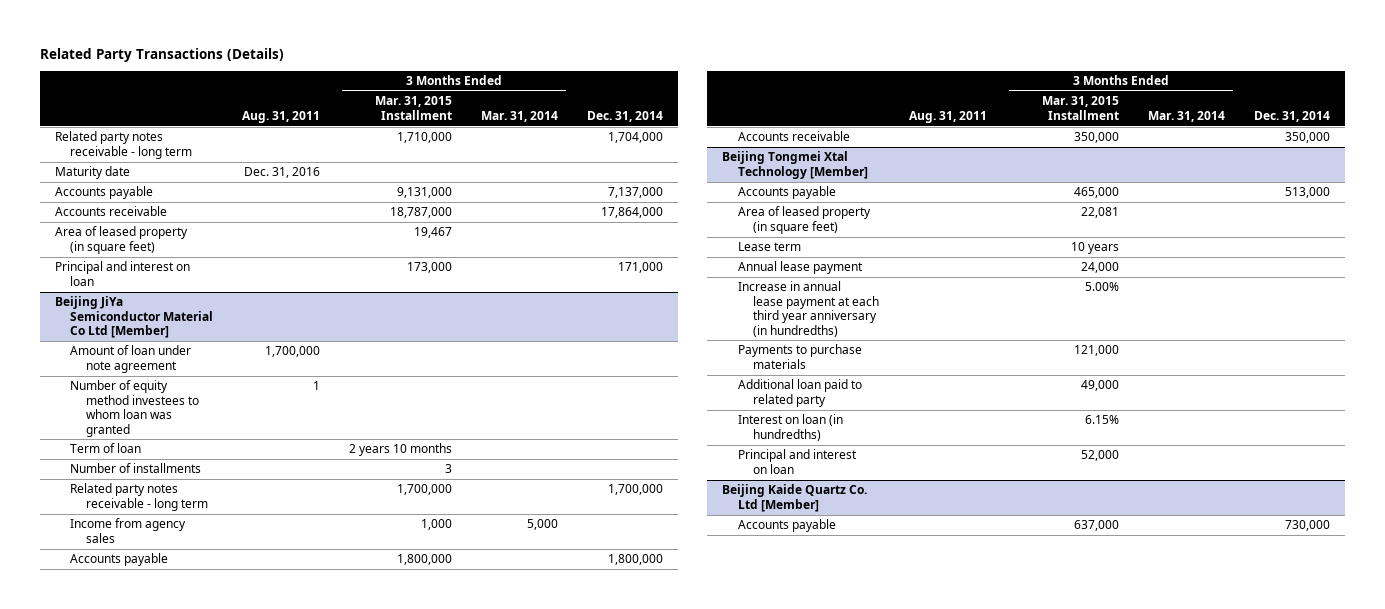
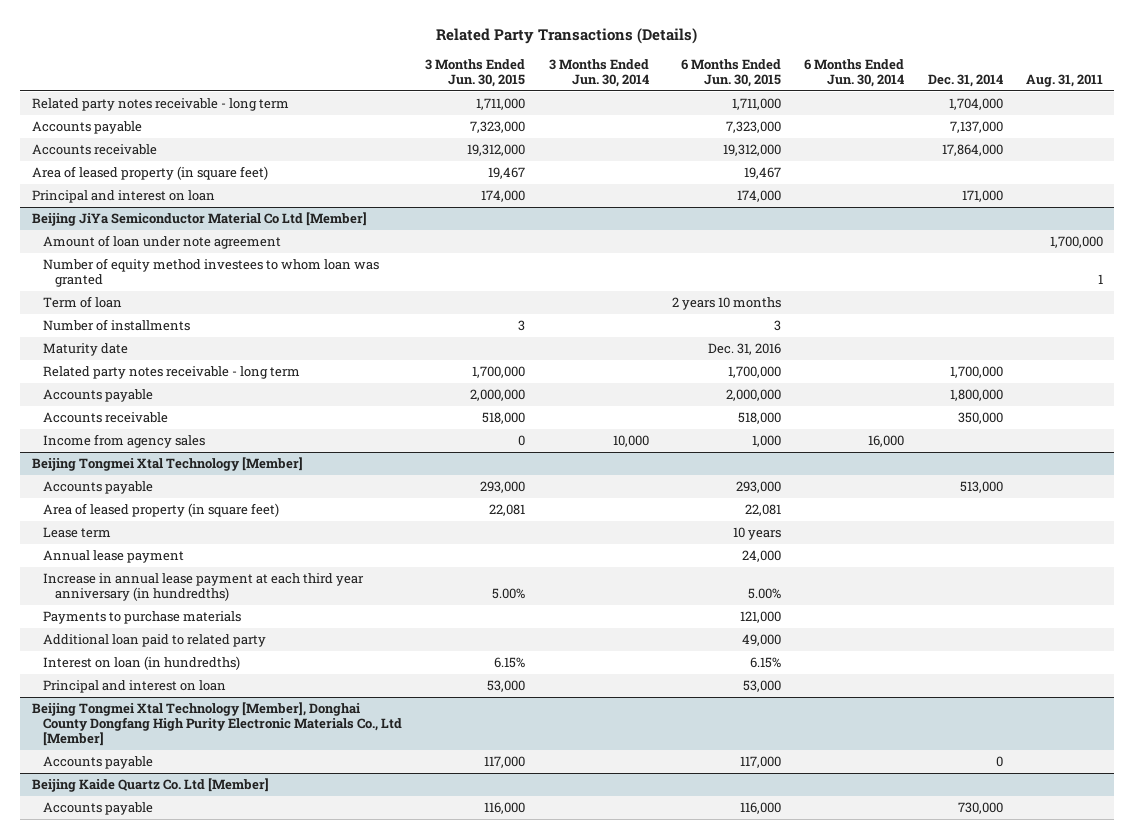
- | Aug. 31, 2011 | 3 Months Ended Mar. 31, 2015 Installment | 3 Months Ended Mar. 31, 2014 | Dec. 31, 2014
+ | 3 Months Ended Jun. 30, 2015 | 3 Months Ended Jun. 30, 2014 | 6 Months Ended Jun. 30, 2015 | 6 Months Ended Jun. 30, 2014 | Dec. 31, 2014 | Aug. 31, 2011
- Maturity date | Dec. 31, 2016 | | |
@ Beijing JiYa Semiconductor Material Co Ltd [Member]
+ Maturity date | | | Dec. 31, 2016 | | |
moved down: Income from agency sales | 0 | 10,000 | 1,000 | 16,000 | |
+ Beijing Tongmei Xtal Technology [Member], Donghai County Dongfang High Purity Electronic Materials Co., Ltd [Member]
+ Accounts payable | 117,000 | | 117,000 | | 0 |

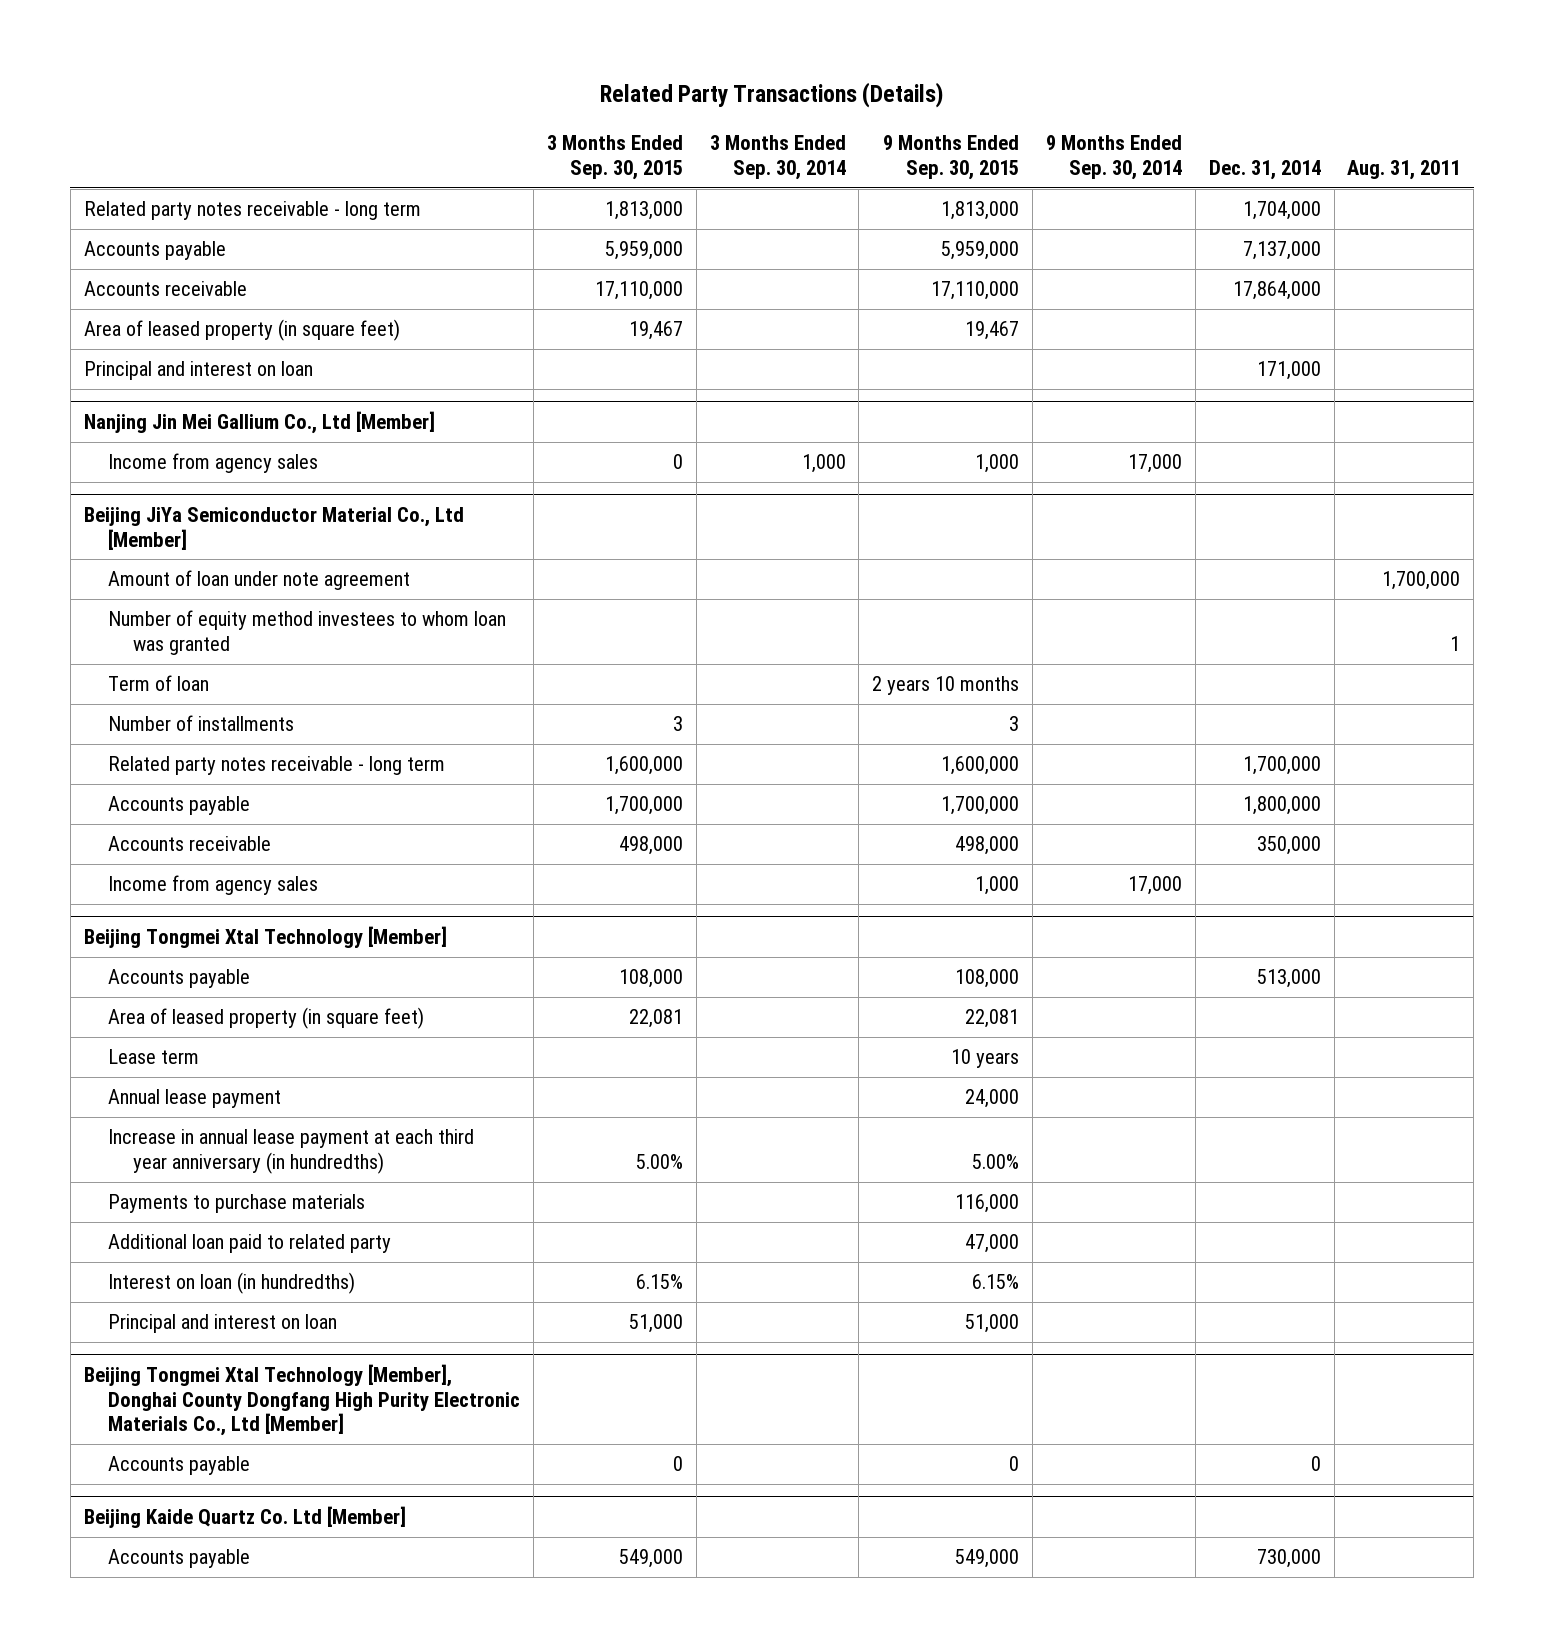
- | 3 Months Ended Jun. 30, 2015 | 3 Months Ended Jun. 30, 2014 | 6 Months Ended Jun. 30, 2015 | 6 Months Ended Jun. 30, 2014 | Dec. 31, 2014 | Aug. 31, 2011
+ | 3 Months Ended Sep. 30, 2015 | 3 Months Ended Sep. 30, 2014 | 9 Months Ended Sep. 30, 2015 | 9 Months Ended Sep. 30, 2014 | Dec. 31, 2014 | Aug. 31, 2011
- Beijing JiYa Semiconductor Material Co Ltd [Member]
+ Nanjing Jin Mei Gallium Co., Ltd [Member]
+ Income from agency sales | 0 | 1,000 | 1,000 | 17,000 | |
+ Beijing JiYa Semiconductor Material Co., Ltd [Member]
- Maturity date | | | Dec. 31, 2016 | | |

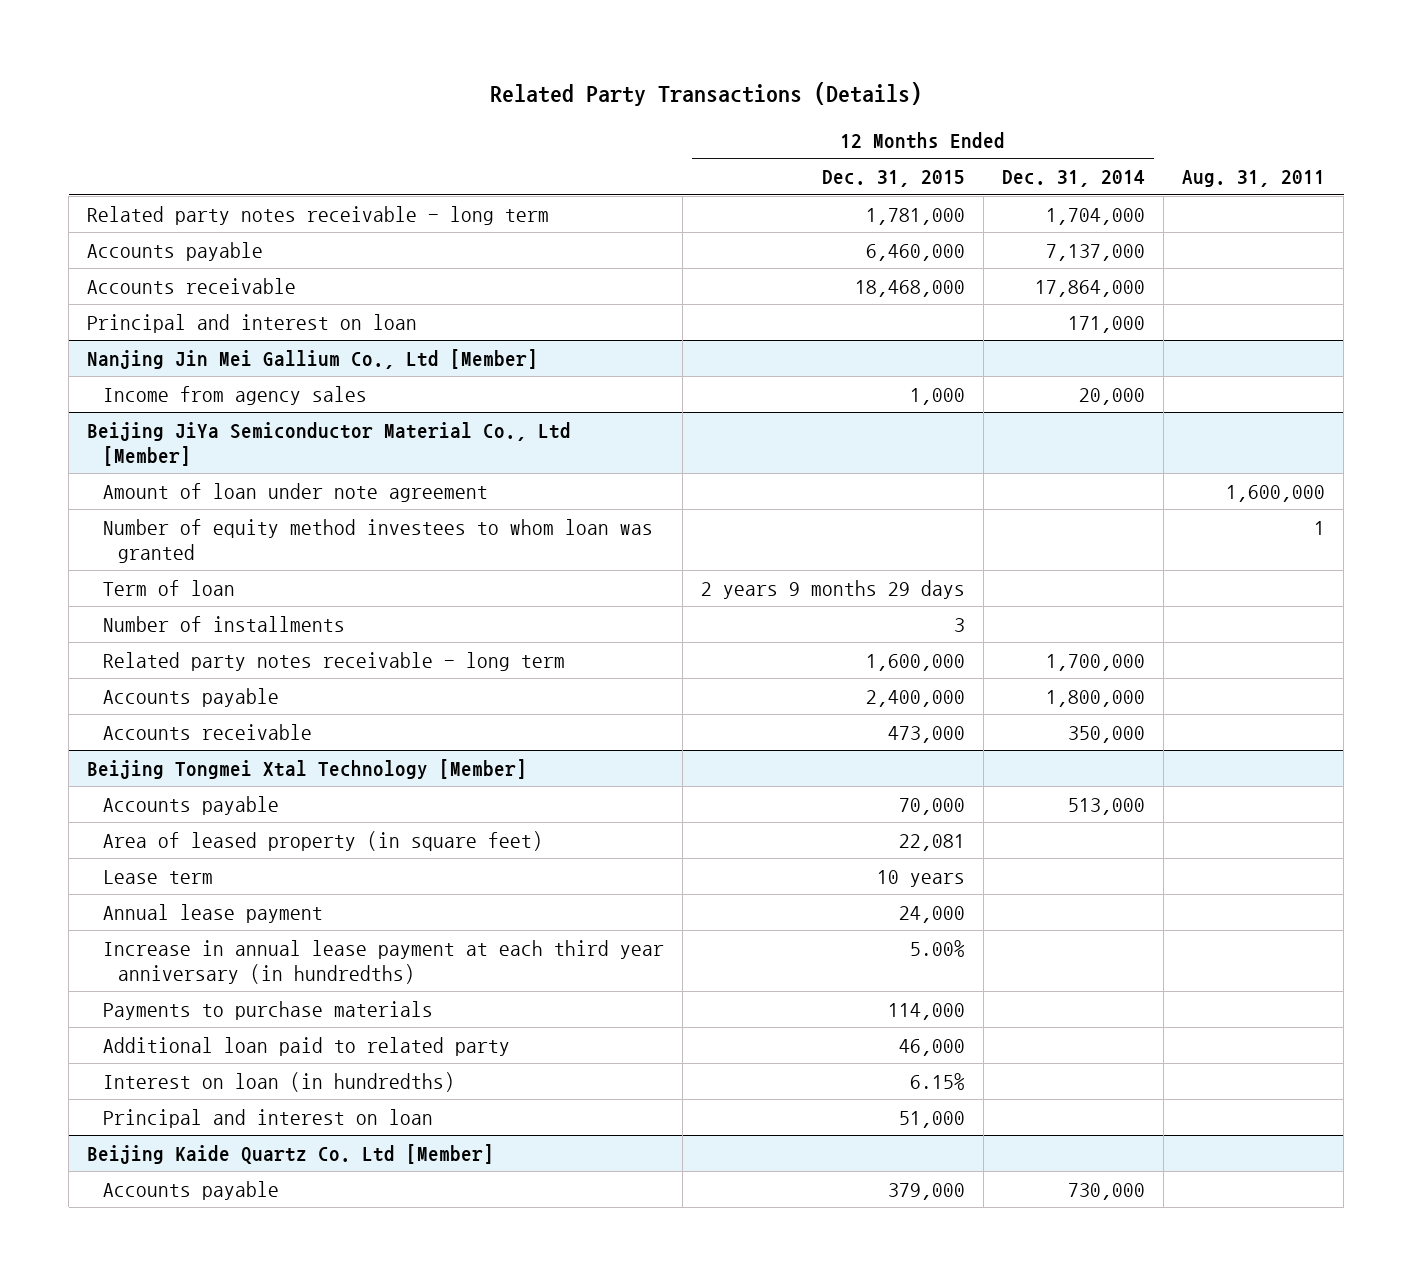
- | 3 Months Ended Sep. 30, 2015 | 3 Months Ended Sep. 30, 2014 | 9 Months Ended Sep. 30, 2015 | 9 Months Ended Sep. 30, 2014 | Dec. 31, 2014 | Aug. 31, 2011
+ | 12 Months Ended Dec. 31, 2015 | 12 Months Ended Dec. 31, 2014 | Aug. 31, 2011
- Area of leased property (in square feet) | 19,467 | | 19,467 | | |
@ Beijing JiYa Semiconductor Material Co., Ltd [Member]
- Amount of loan under note agreement | | | | | | 1,700,000
+ Amount of loan under note agreement | | | 1,600,000
- Income from agency sales | | | 1,000 | 17,000 | |
- Beijing Tongmei Xtal Technology [Member], Donghai County Dongfang High Purity Electronic Materials Co., Ltd [Member]
- Accounts payable | 0 | | 0 | | 0 |

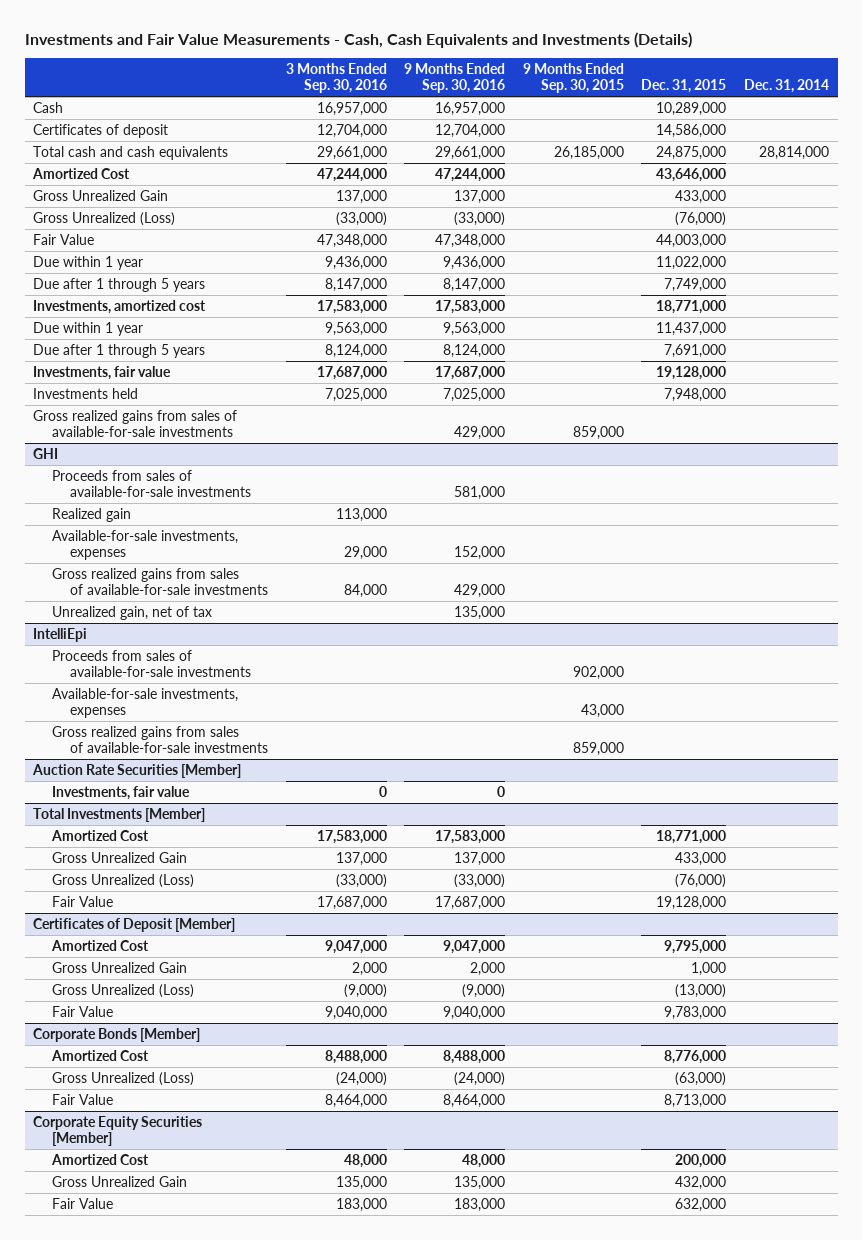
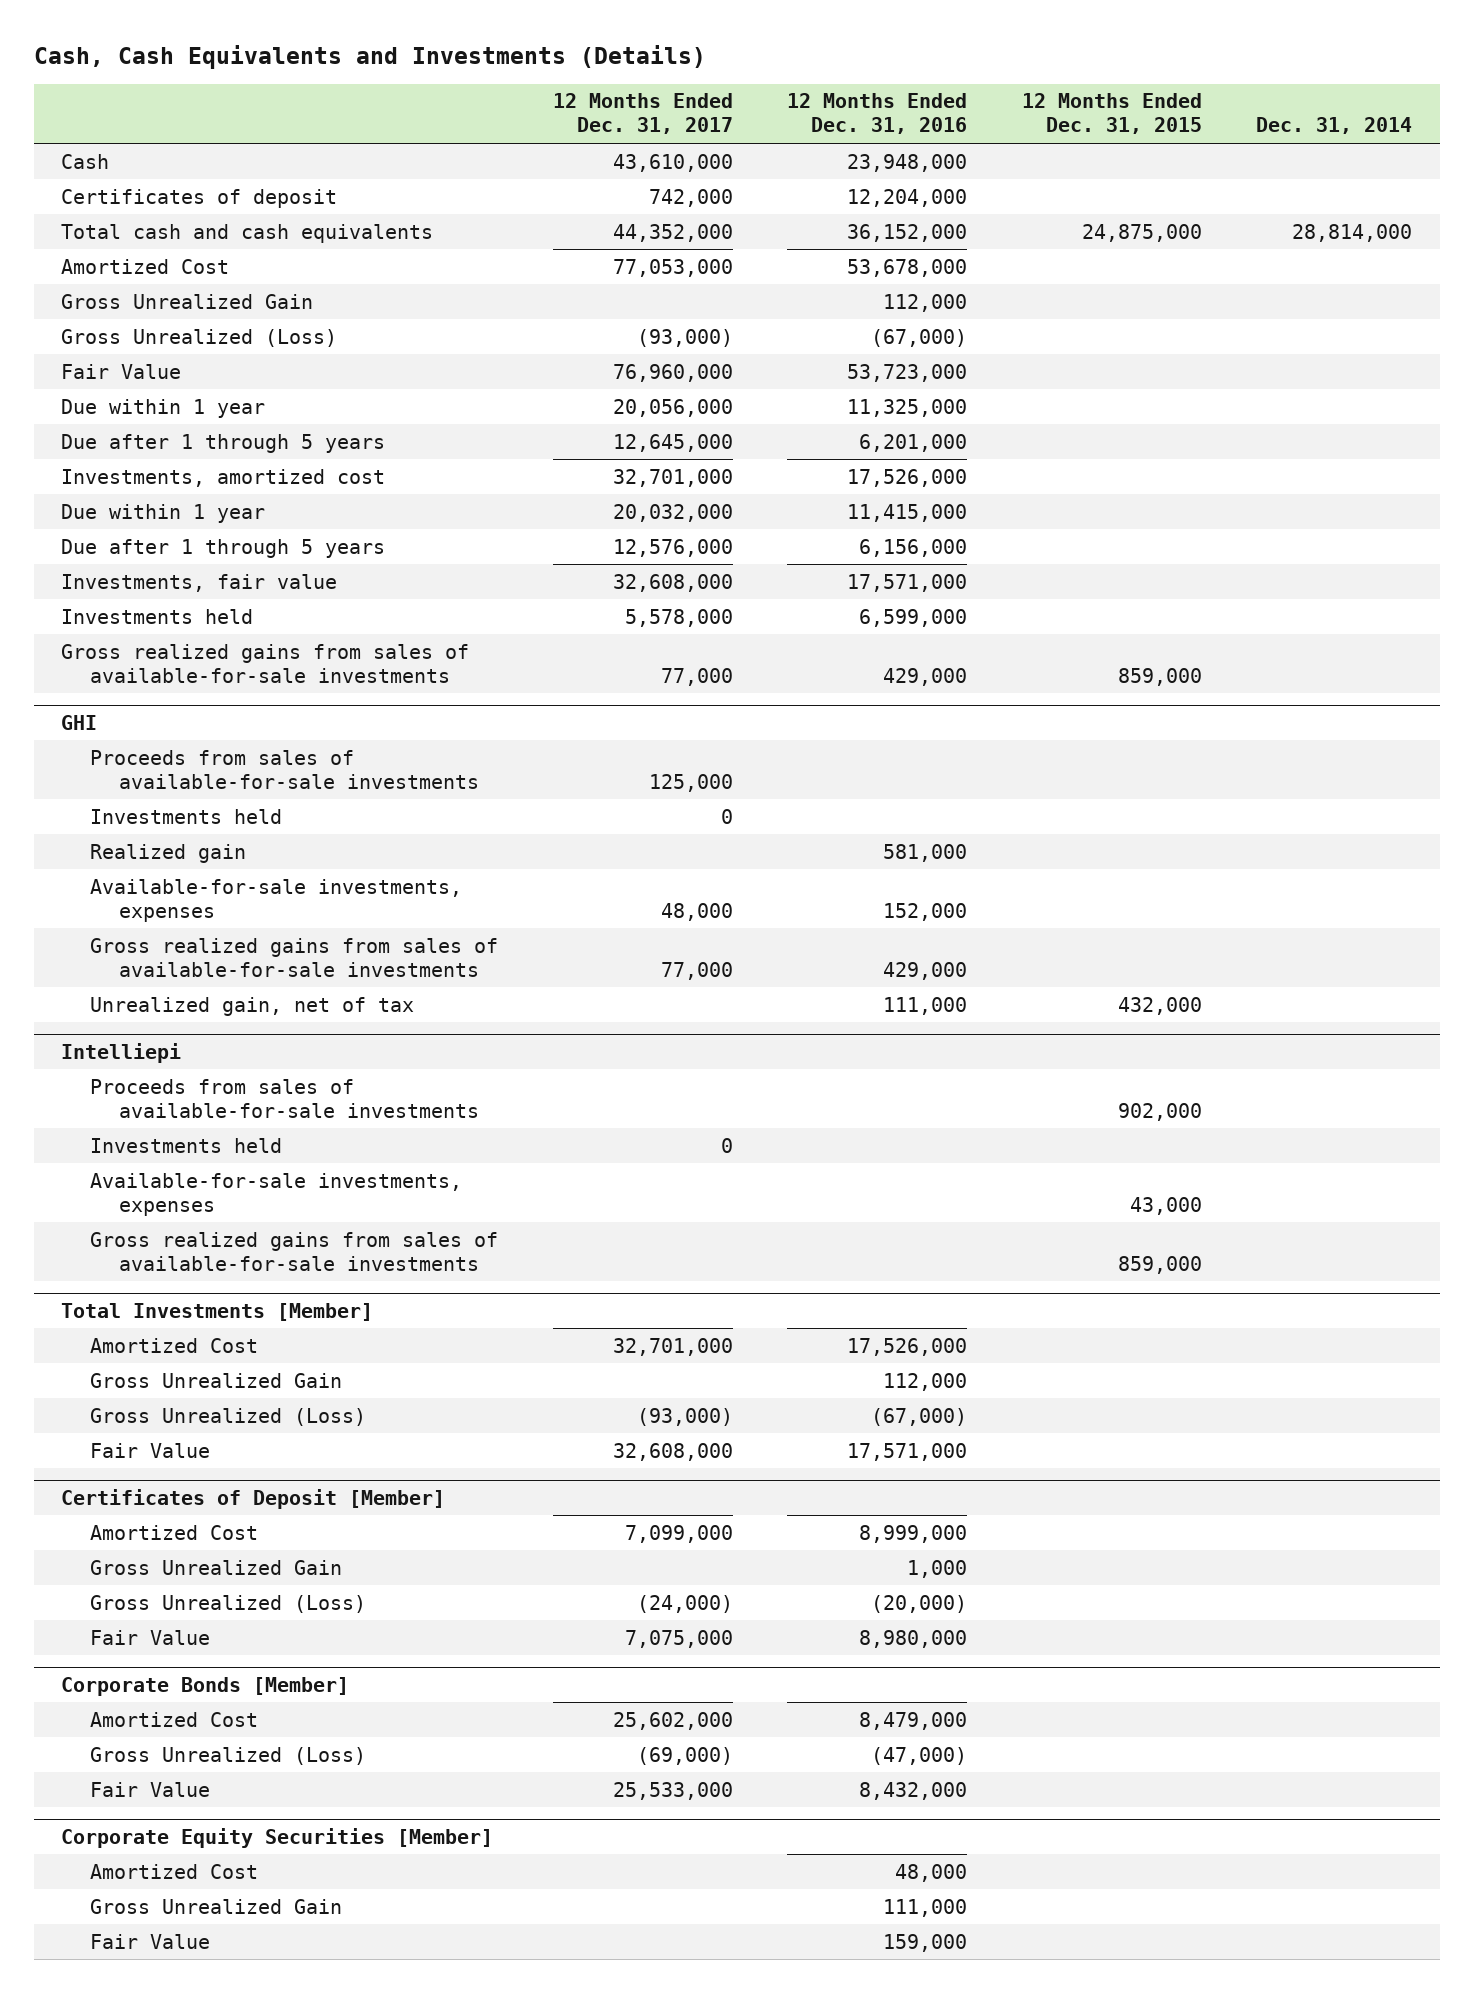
- Investments and Fair Value Measurements - Cash, Cash Equivalents and Investments (Details)
+ Cash, Cash Equivalents and Investments (Details)
- | 3 Months Ended Sep. 30, 2016 | 9 Months Ended Sep. 30, 2016 | 9 Months Ended Sep. 30, 2015 | Dec. 31, 2015 | Dec. 31, 2014
+ | 12 Months Ended Dec. 31, 2017 | 12 Months Ended Dec. 31, 2016 | 12 Months Ended Dec. 31, 2015 | Dec. 31, 2014
@ GHI
+ Investments held | 0 | | |
- IntelliEpi
+ Intelliepi
+ Investments held | 0 | | |
- Auction Rate Securities [Member]
- Investments, fair value | 0 | 0 | | |

